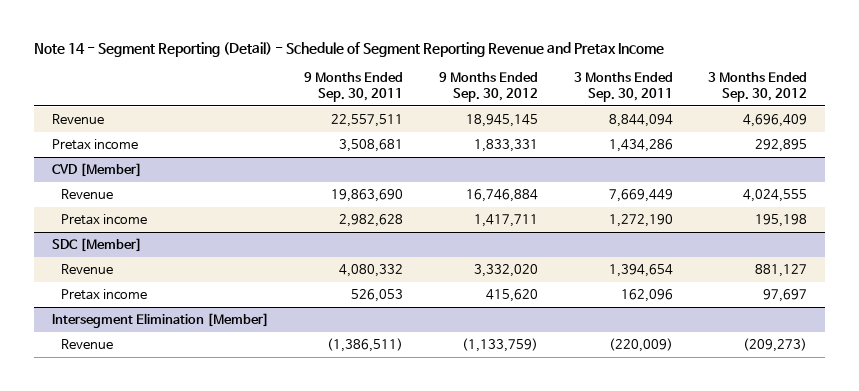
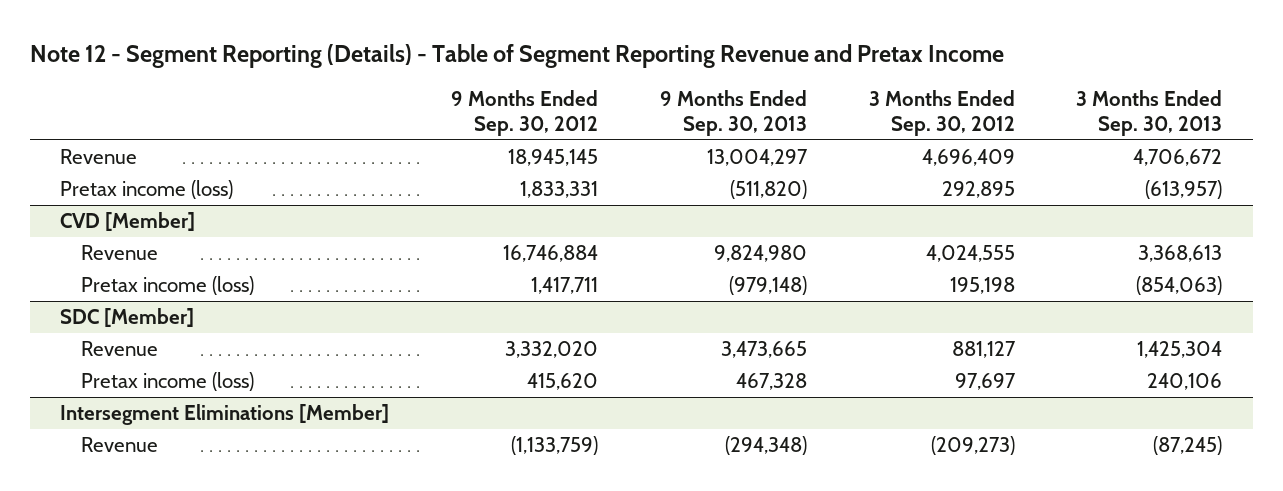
- Note 14 - Segment Reporting (Detail) - Schedule of Segment Reporting Revenue and Pretax Income
+ Note 12 - Segment Reporting (Details) - Table of Segment Reporting Revenue and Pretax Income
- | 9 Months Ended Sep. 30, 2011 | 9 Months Ended Sep. 30, 2012 | 3 Months Ended Sep. 30, 2011 | 3 Months Ended Sep. 30, 2012
+ | 9 Months Ended Sep. 30, 2012 | 9 Months Ended Sep. 30, 2013 | 3 Months Ended Sep. 30, 2012 | 3 Months Ended Sep. 30, 2013
- Pretax income | 3,508,681 | 1,833,331 | 1,434,286 | 292,895
+ Pretax income (loss) | 1,833,331 | (511,820) | 292,895 | (613,957)
@ CVD [Member]
- Pretax income | 2,982,628 | 1,417,711 | 1,272,190 | 195,198
+ Pretax income (loss) | 1,417,711 | (979,148) | 195,198 | (854,063)
@ SDC [Member]
- Pretax income | 526,053 | 415,620 | 162,096 | 97,697
- Intersegment Elimination [Member]
@ SDC [Member]
+ Pretax income (loss) | 415,620 | 467,328 | 97,697 | 240,106
+ Intersegment Eliminations [Member]

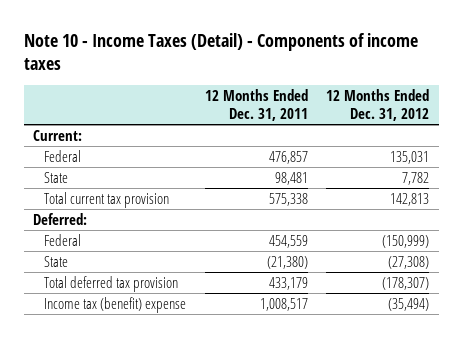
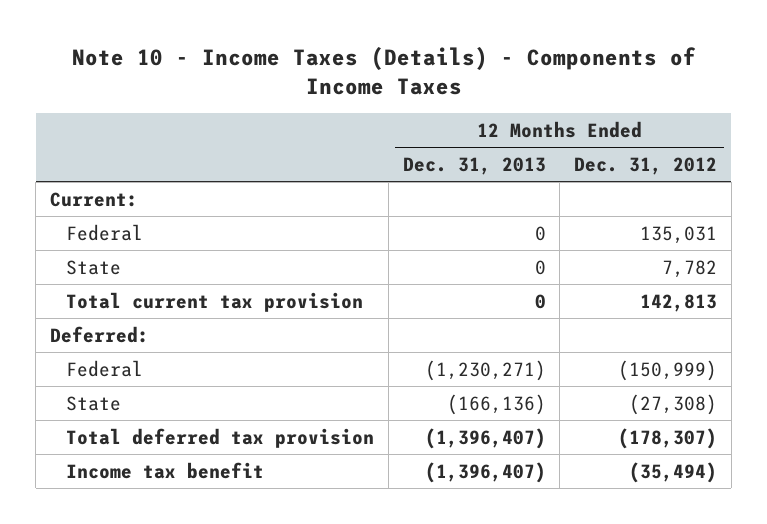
- Note 10 - Income Taxes (Detail) - Components of income taxes
+ Note 10 - Income Taxes (Details) - Components of Income Taxes
- | 12 Months Ended Dec. 31, 2011 | 12 Months Ended Dec. 31, 2012
+ | 12 Months Ended Dec. 31, 2013 | 12 Months Ended Dec. 31, 2012
- Income tax (benefit) expense | 1,008,517 | (35,494)
+ Income tax benefit | (1,396,407) | (35,494)

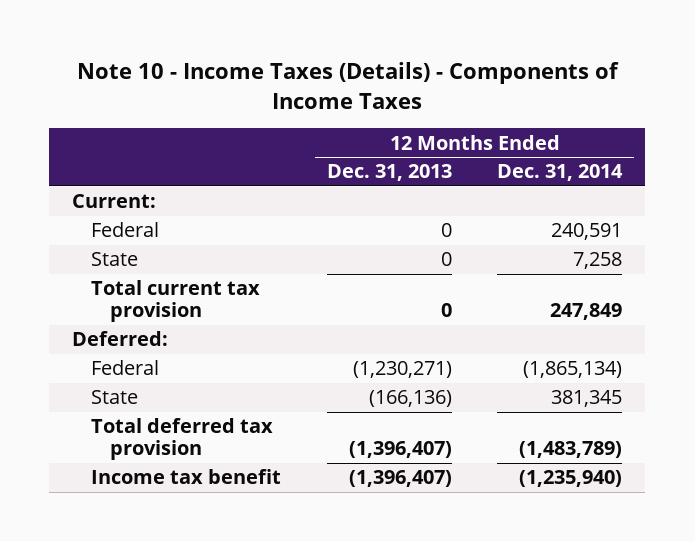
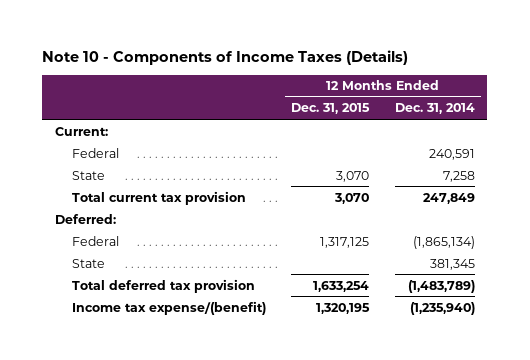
- Note 10 - Income Taxes (Details) - Components of Income Taxes
+ Note 10 - Components of Income Taxes (Details)
- | 12 Months Ended Dec. 31, 2013 | 12 Months Ended Dec. 31, 2014
+ | 12 Months Ended Dec. 31, 2015 | 12 Months Ended Dec. 31, 2014
- Income tax benefit | (1,396,407) | (1,235,940)
+ Income tax expense/(benefit) | 1,320,195 | (1,235,940)

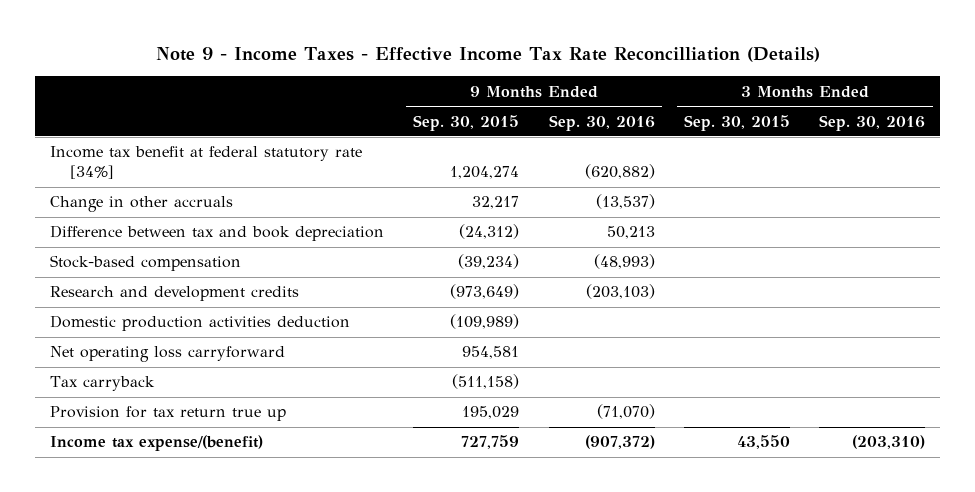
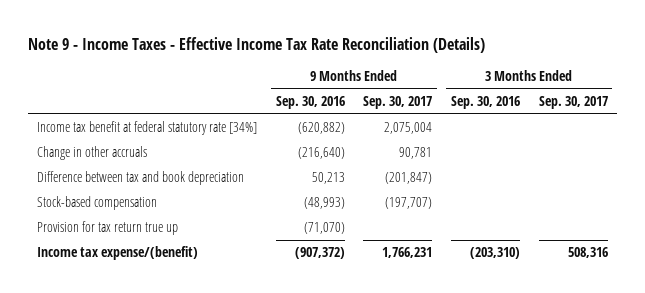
- Note 9 - Income Taxes - Effective Income Tax Rate Reconcilliation (Details)
+ Note 9 - Income Taxes - Effective Income Tax Rate Reconciliation (Details)
- | 9 Months Ended Sep. 30, 2015 | 9 Months Ended Sep. 30, 2016 | 3 Months Ended Sep. 30, 2015 | 3 Months Ended Sep. 30, 2016
+ | 9 Months Ended Sep. 30, 2016 | 9 Months Ended Sep. 30, 2017 | 3 Months Ended Sep. 30, 2016 | 3 Months Ended Sep. 30, 2017
- Change in other accruals | 32,217 | (13,537) | |
+ Change in other accruals | (216,640) | 90,781 | |
- Research and development credits | (973,649) | (203,103) | |
- Domestic production activities deduction | (109,989) | | |
- Net operating loss carryforward | 954,581 | | |
- Tax carryback | (511,158) | | |

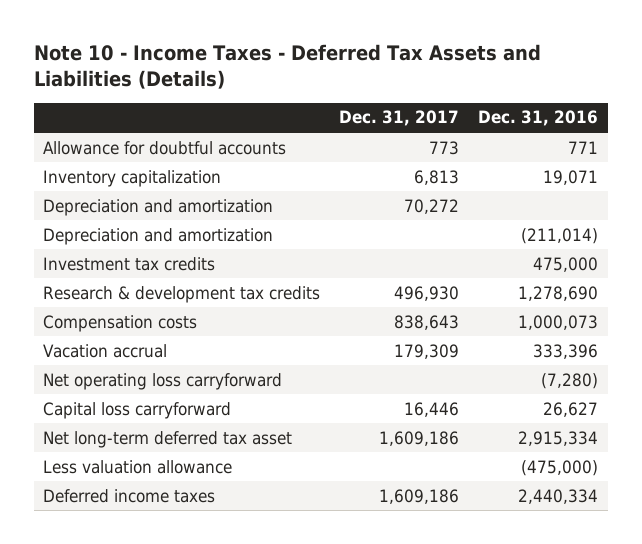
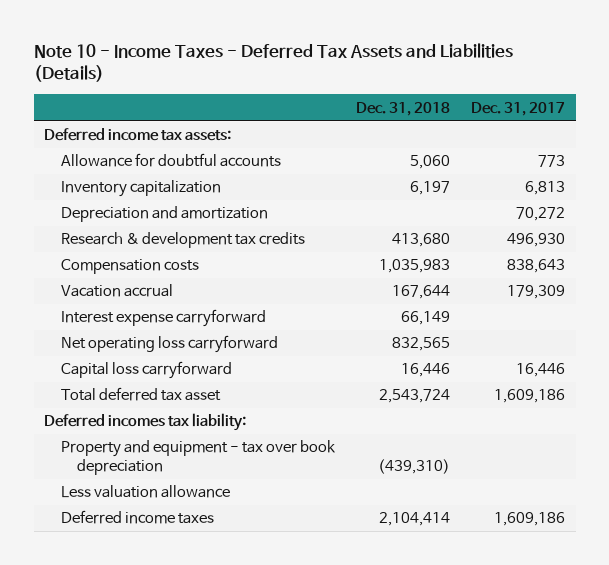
- | Dec. 31, 2017 | Dec. 31, 2016
+ | Dec. 31, 2018 | Dec. 31, 2017
+ Deferred income tax assets:
- Depreciation and amortization | | (211,014)
- Investment tax credits | | 475,000
+ Interest expense carryforward | 66,149 |
- Net long-term deferred tax asset | 1,609,186 | 2,915,334
+ Total deferred tax asset | 2,543,724 | 1,609,186
+ Deferred incomes tax liability:
+ Property and equipment - tax over book depreciation | (439,310) |

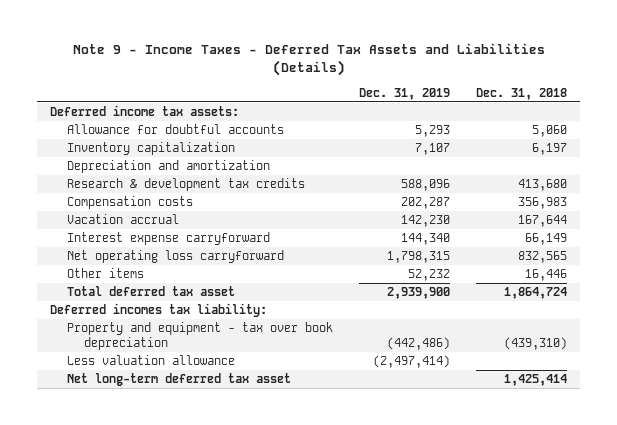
- Note 10 - Income Taxes - Deferred Tax Assets and Liabilities (Details)
+ Note 9 - Income Taxes - Deferred Tax Assets and Liabilities (Details)
- | Dec. 31, 2018 | Dec. 31, 2017
+ | Dec. 31, 2019 | Dec. 31, 2018
- Compensation costs | 1,035,983 | 838,643
+ Compensation costs | 202,287 | 356,983
- Capital loss carryforward | 16,446 | 16,446
- Total deferred tax asset | 2,543,724 | 1,609,186
+ Other items | 52,232 | 16,446
+ Total deferred tax asset | 2,939,900 | 1,864,724
- Deferred income taxes | 2,104,414 | 1,609,186
+ Net long-term deferred tax asset | | 1,425,414

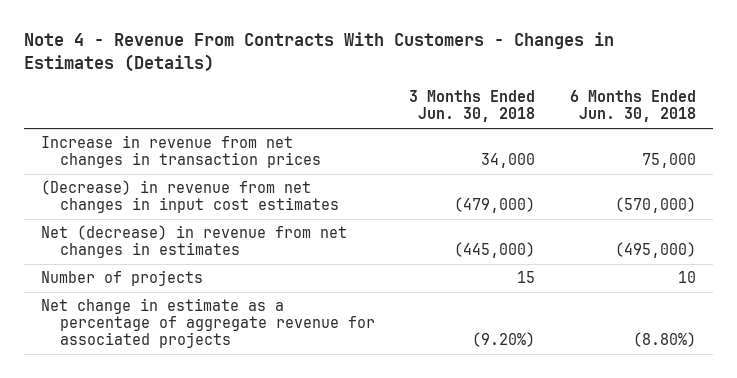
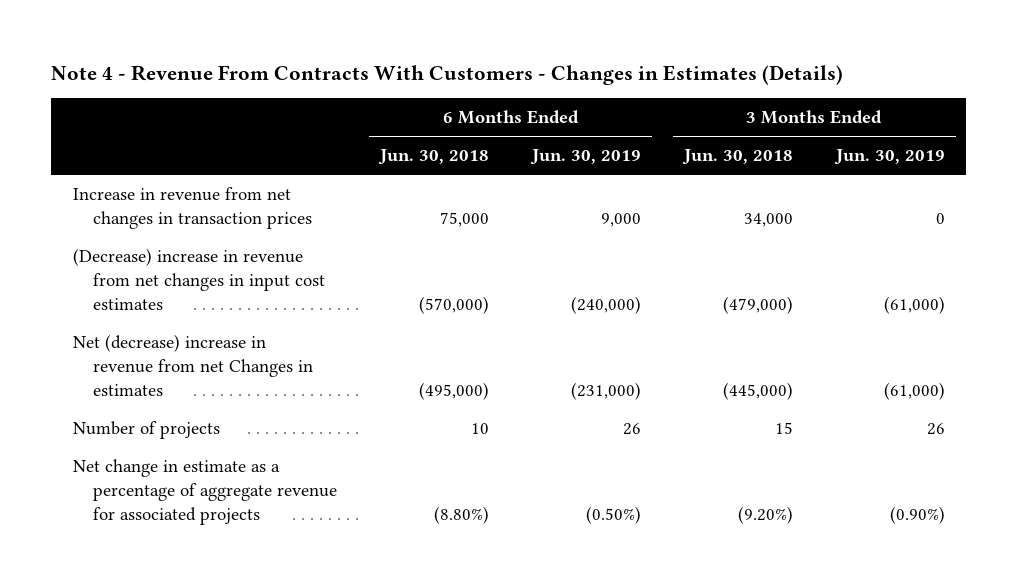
- | 3 Months Ended Jun. 30, 2018 | 6 Months Ended Jun. 30, 2018
+ | 6 Months Ended Jun. 30, 2018 | 6 Months Ended Jun. 30, 2019 | 3 Months Ended Jun. 30, 2018 | 3 Months Ended Jun. 30, 2019
- (Decrease) in revenue from net changes in input cost estimates | (479,000) | (570,000)
- Net (decrease) in revenue from net changes in estimates | (445,000) | (495,000)
+ (Decrease) increase in revenue from net changes in input cost estimates | (570,000) | (240,000) | (479,000) | (61,000)
+ Net (decrease) increase in revenue from net Changes in estimates | (495,000) | (231,000) | (445,000) | (61,000)

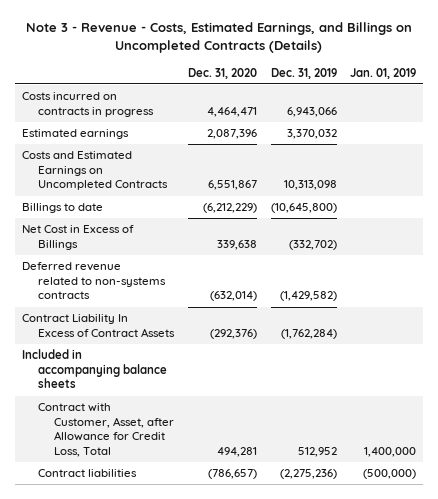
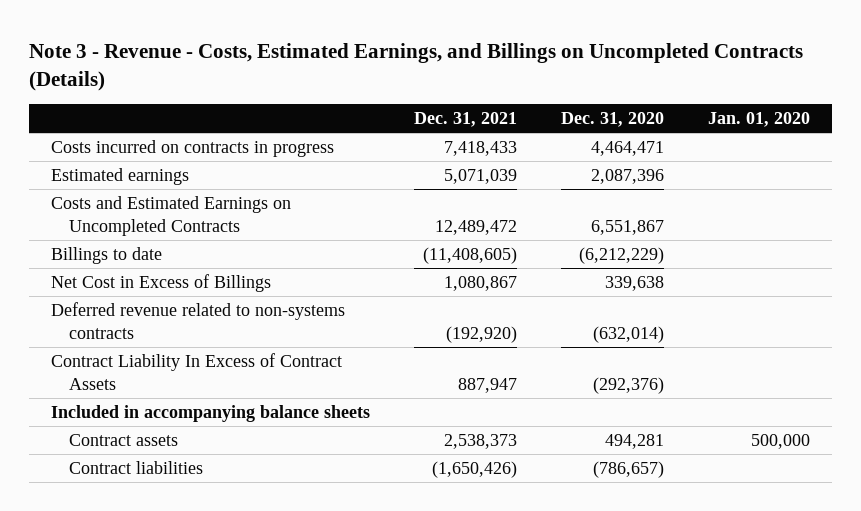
- | Dec. 31, 2020 | Dec. 31, 2019 | Jan. 01, 2019
+ | Dec. 31, 2021 | Dec. 31, 2020 | Jan. 01, 2020
- Contract with Customer, Asset, after Allowance for Credit Loss, Total | 494,281 | 512,952 | 1,400,000
+ Contract assets | 2,538,373 | 494,281 | 500,000

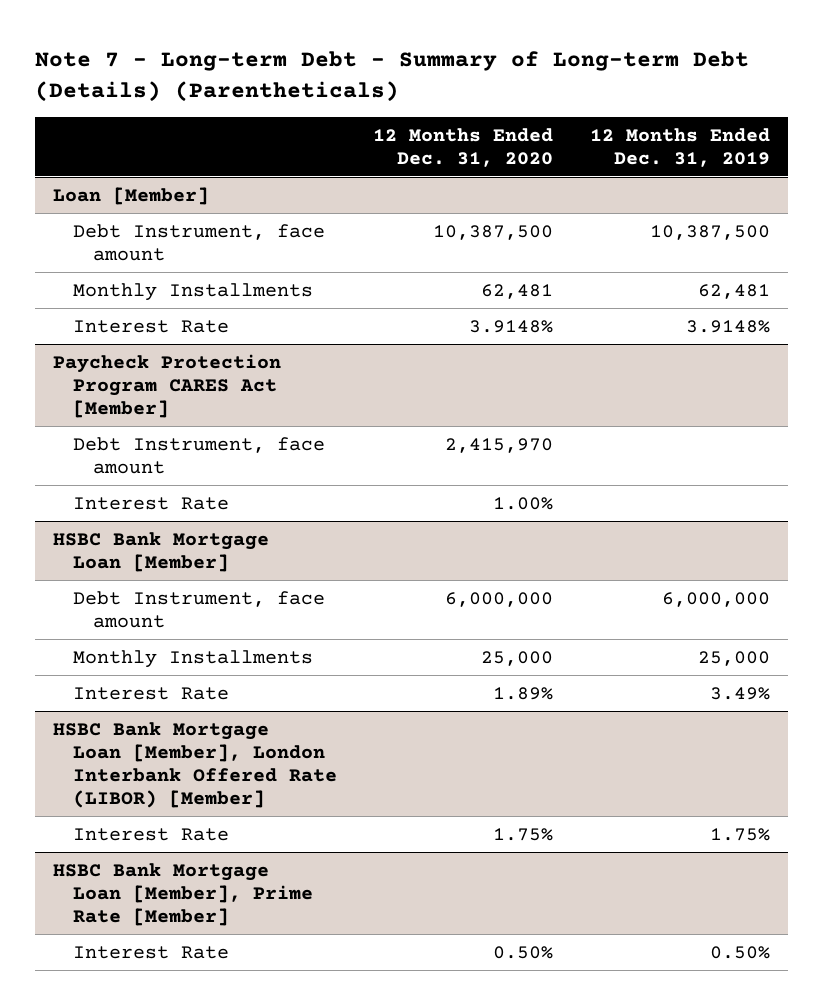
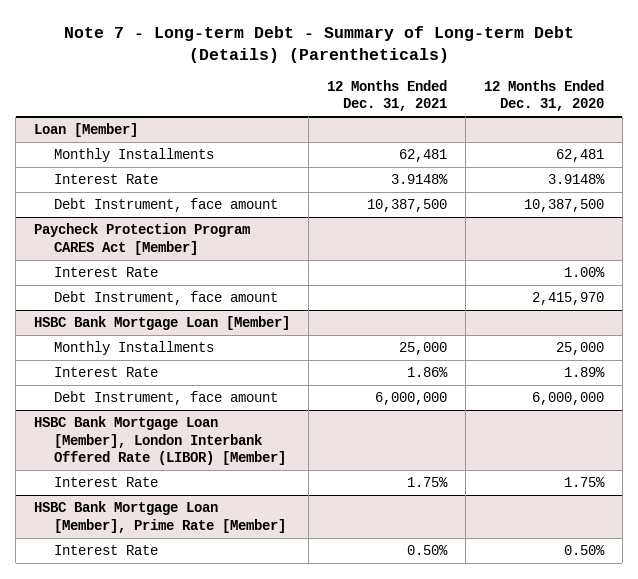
- | 12 Months Ended Dec. 31, 2020 | 12 Months Ended Dec. 31, 2019
+ | 12 Months Ended Dec. 31, 2021 | 12 Months Ended Dec. 31, 2020
@ Loan [Member]
moved down: Debt Instrument, face amount | 10,387,500 | 10,387,500
@ Paycheck Protection Program CARES Act [Member]
moved down: Debt Instrument, face amount | | 2,415,970
@ HSBC Bank Mortgage Loan [Member]
moved down: Debt Instrument, face amount | 6,000,000 | 6,000,000

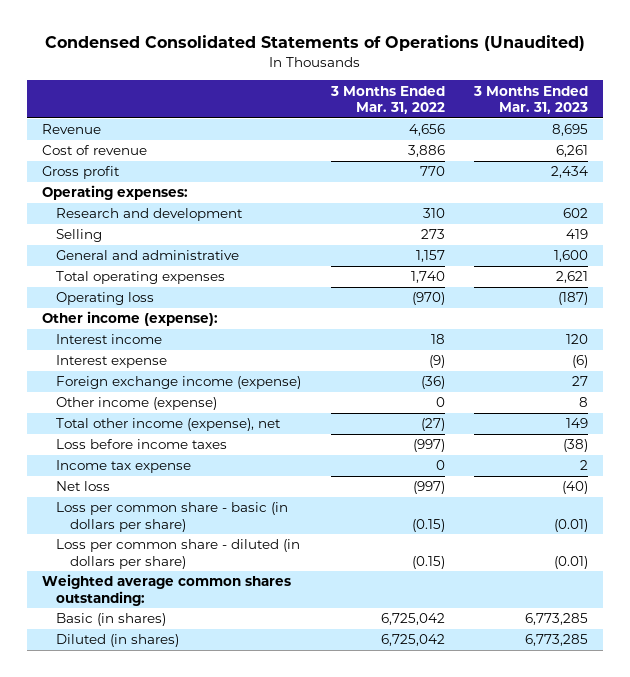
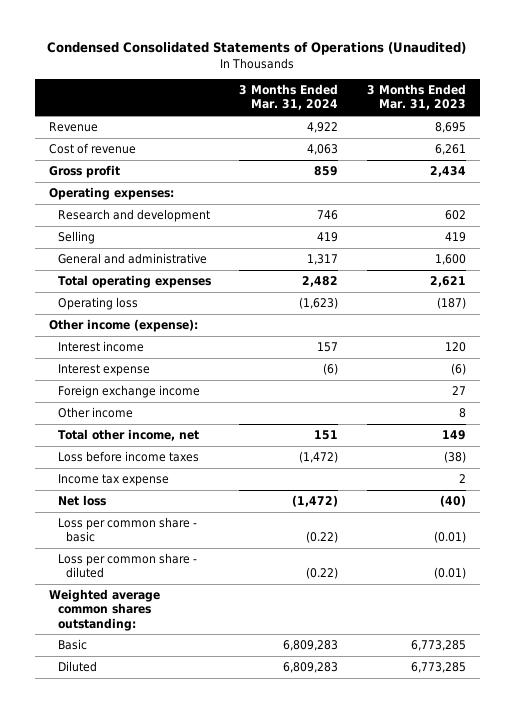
- | 3 Months Ended Mar. 31, 2022 | 3 Months Ended Mar. 31, 2023
+ | 3 Months Ended Mar. 31, 2024 | 3 Months Ended Mar. 31, 2023
- Foreign exchange income (expense) | (36) | 27
- Other income (expense) | 0 | 8
- Total other income (expense), net | (27) | 149
+ Foreign exchange income | | 27
+ Other income | | 8
+ Total other income, net | 151 | 149
- Loss per common share - basic (in dollars per share) | (0.15) | (0.01)
- Loss per common share - diluted (in dollars per share) | (0.15) | (0.01)
+ Loss per common share - basic | (0.22) | (0.01)
+ Loss per common share - diluted | (0.22) | (0.01)
- Basic (in shares) | 6,725,042 | 6,773,285
- Diluted (in shares) | 6,725,042 | 6,773,285
+ Basic | 6,809,283 | 6,773,285
+ Diluted | 6,809,283 | 6,773,285

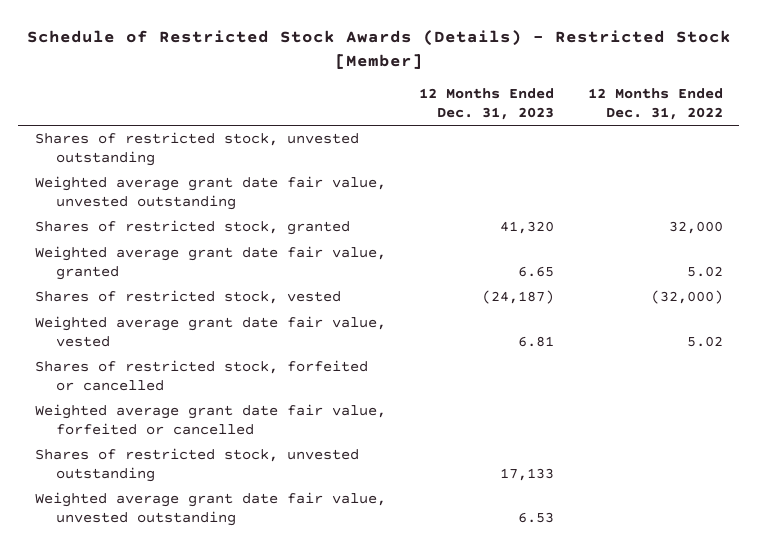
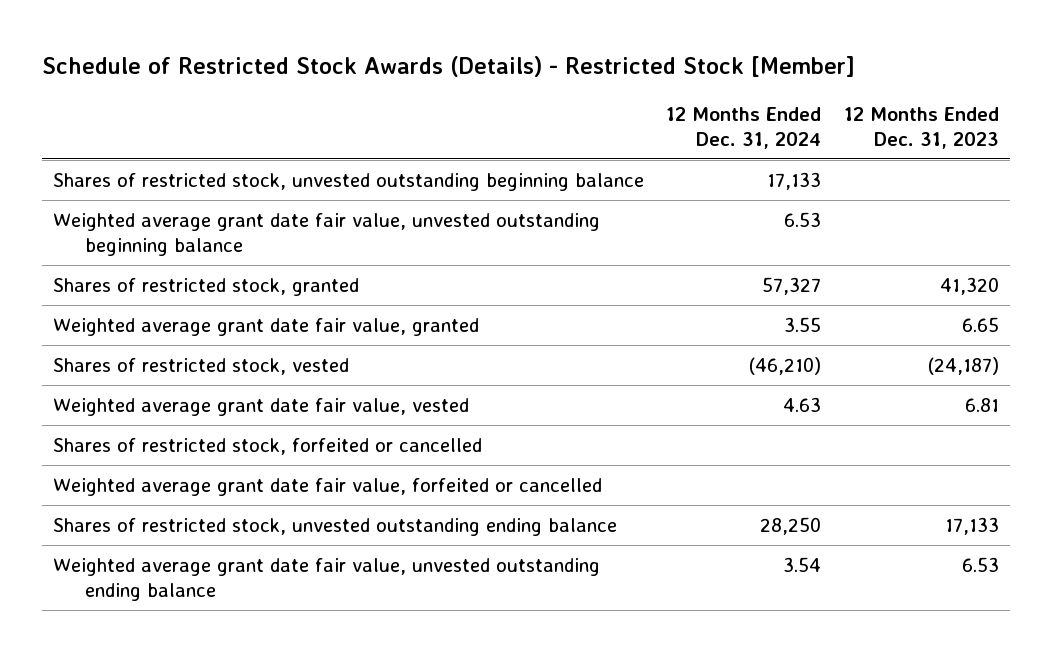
- | 12 Months Ended Dec. 31, 2023 | 12 Months Ended Dec. 31, 2022
+ | 12 Months Ended Dec. 31, 2024 | 12 Months Ended Dec. 31, 2023
- Shares of restricted stock, unvested outstanding
- Weighted average grant date fair value, unvested outstanding
+ Shares of restricted stock, unvested outstanding beginning balance | 17,133 |
+ Weighted average grant date fair value, unvested outstanding beginning balance | 6.53 |
- Shares of restricted stock, unvested outstanding | 17,133 |
- Weighted average grant date fair value, unvested outstanding | 6.53 |
+ Shares of restricted stock, unvested outstanding ending balance | 28,250 | 17,133
+ Weighted average grant date fair value, unvested outstanding ending balance | 3.54 | 6.53

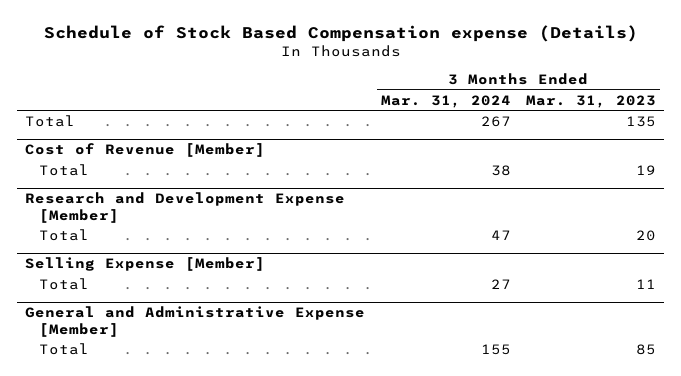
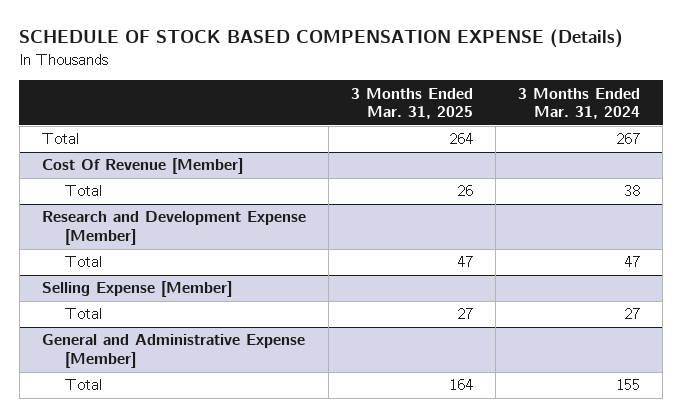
- Schedule of Stock Based Compensation expense (Details)
+ SCHEDULE OF STOCK BASED COMPENSATION EXPENSE (Details)
- | 3 Months Ended Mar. 31, 2024 | 3 Months Ended Mar. 31, 2023
+ | 3 Months Ended Mar. 31, 2025 | 3 Months Ended Mar. 31, 2024
- Cost of Revenue [Member]
+ Cost Of Revenue [Member]

